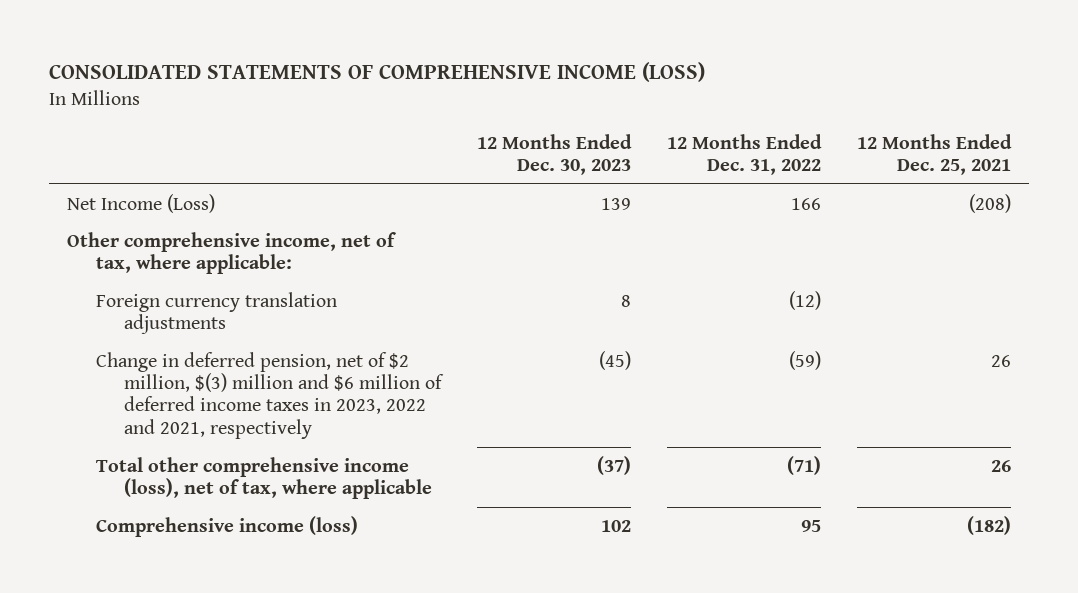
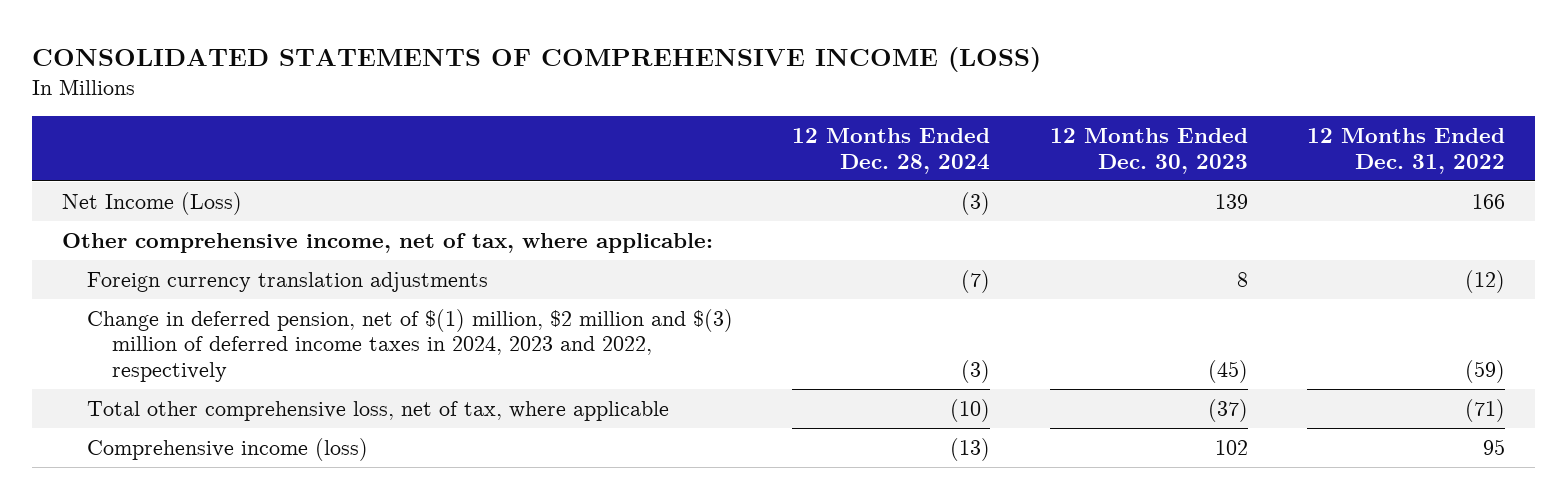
- | 12 Months Ended Dec. 30, 2023 | 12 Months Ended Dec. 31, 2022 | 12 Months Ended Dec. 25, 2021
+ | 12 Months Ended Dec. 28, 2024 | 12 Months Ended Dec. 30, 2023 | 12 Months Ended Dec. 31, 2022
- Change in deferred pension, net of $2 million, $(3) million and $6 million of deferred income taxes in 2023, 2022 and 2021, respectively | (45) | (59) | 26
- Total other comprehensive income (loss), net of tax, where applicable | (37) | (71) | 26
+ Change in deferred pension, net of $(1) million, $2 million and $(3) million of deferred income taxes in 2024, 2023 and 2022, respectively | (3) | (45) | (59)
+ Total other comprehensive loss, net of tax, where applicable | (10) | (37) | (71)

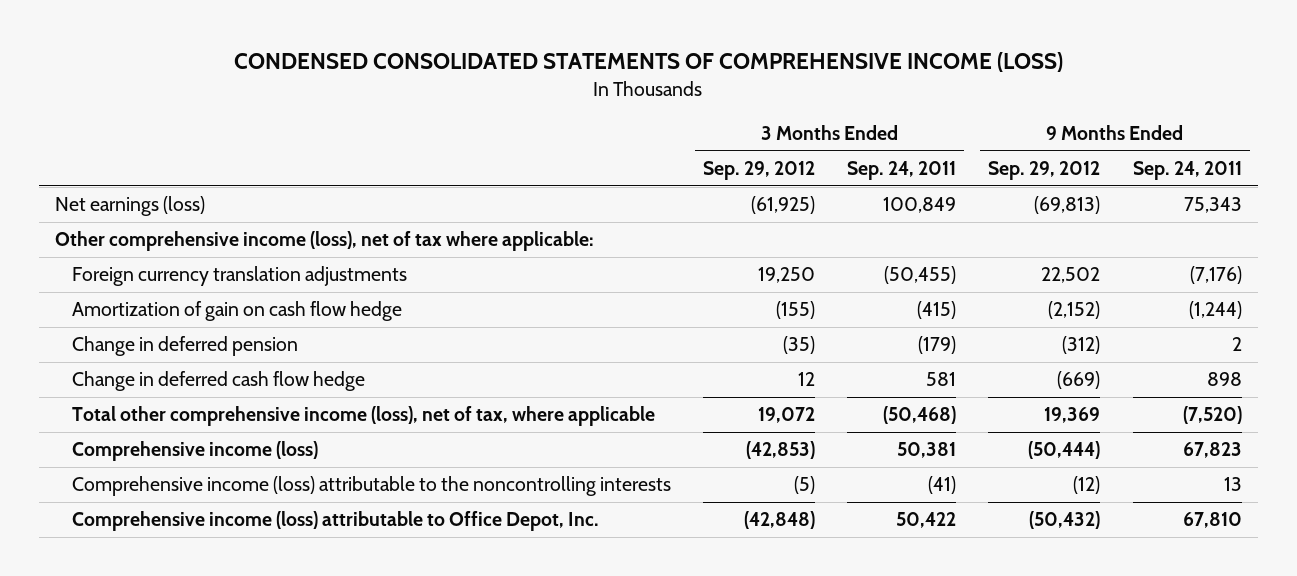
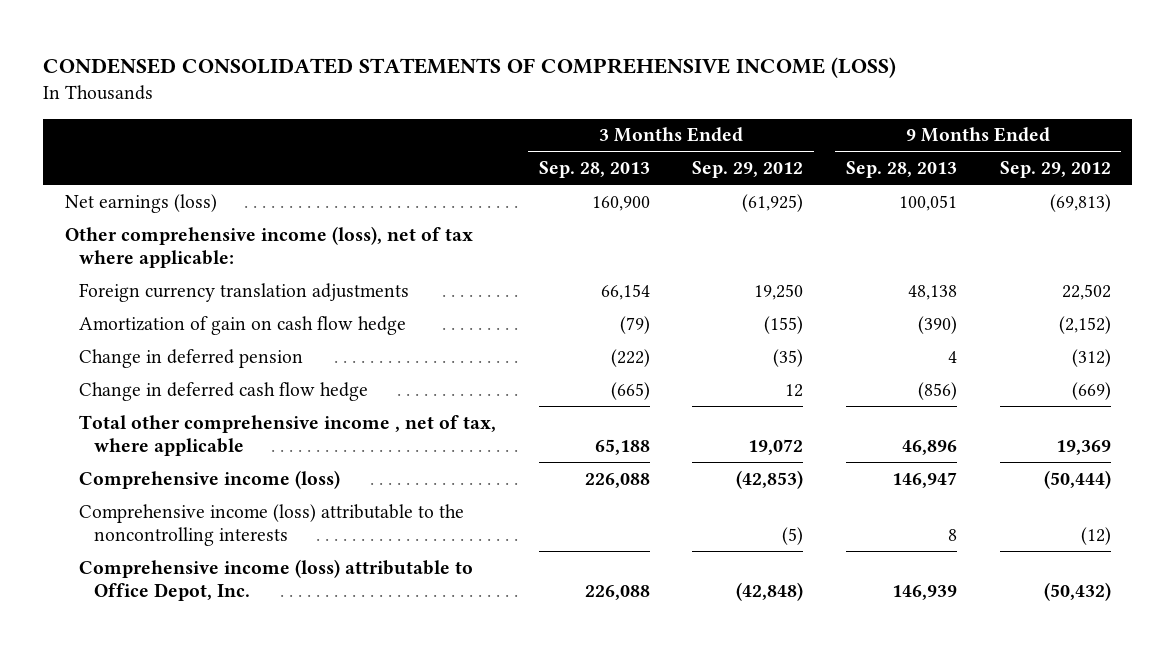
- | 3 Months Ended Sep. 29, 2012 | 3 Months Ended Sep. 24, 2011 | 9 Months Ended Sep. 29, 2012 | 9 Months Ended Sep. 24, 2011
+ | 3 Months Ended Sep. 28, 2013 | 3 Months Ended Sep. 29, 2012 | 9 Months Ended Sep. 28, 2013 | 9 Months Ended Sep. 29, 2012
- Total other comprehensive income (loss), net of tax, where applicable | 19,072 | (50,468) | 19,369 | (7,520)
+ Total other comprehensive income , net of tax, where applicable | 65,188 | 19,072 | 46,896 | 19,369

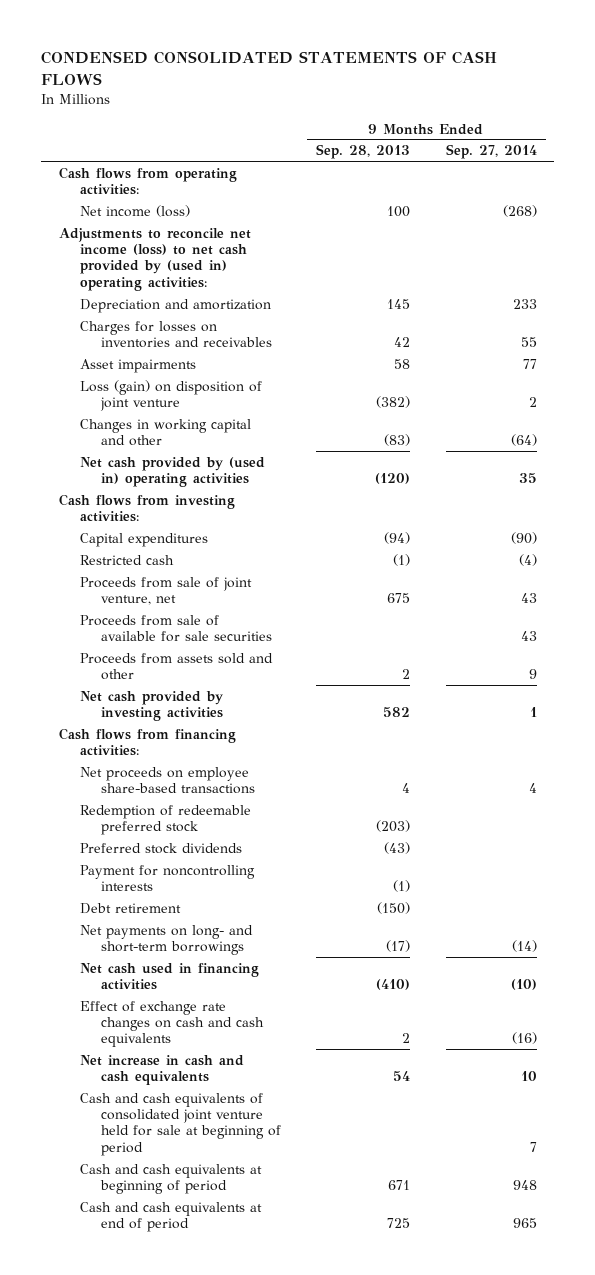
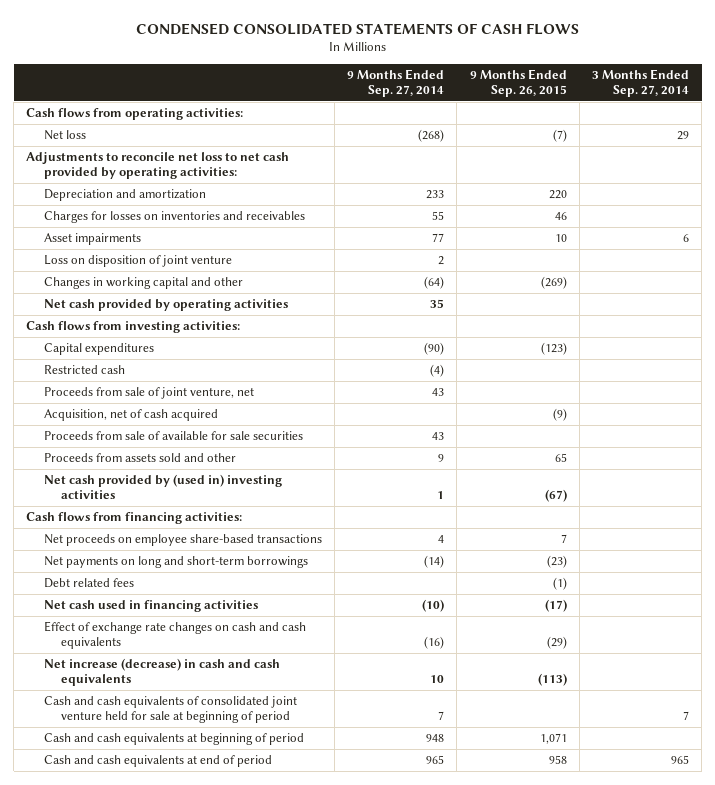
- | 9 Months Ended Sep. 28, 2013 | 9 Months Ended Sep. 27, 2014
+ | 9 Months Ended Sep. 27, 2014 | 9 Months Ended Sep. 26, 2015 | 3 Months Ended Sep. 27, 2014
- Net income (loss) | 100 | (268)
- Adjustments to reconcile net income (loss) to net cash provided by (used in) operating activities:
+ Net loss | (268) | (7) | 29
+ Adjustments to reconcile net loss to net cash provided by operating activities:
- Loss (gain) on disposition of joint venture | (382) | 2
+ Loss on disposition of joint venture | 2 | |
- Net cash provided by (used in) operating activities | (120) | 35
+ Net cash provided by operating activities | 35 | |
+ Acquisition, net of cash acquired | | (9) |
- Net cash provided by investing activities | 582 | 1
+ Net cash provided by (used in) investing activities | 1 | (67) |
- Redemption of redeemable preferred stock | (203) |
- Preferred stock dividends | (43) |
- Payment for noncontrolling interests | (1) |
- Debt retirement | (150) |
- Net payments on long- and short-term borrowings | (17) | (14)
+ Net payments on long and short-term borrowings | (14) | (23) |
+ Debt related fees | | (1) |
- Net increase in cash and cash equivalents | 54 | 10
+ Net increase (decrease) in cash and cash equivalents | 10 | (113) |

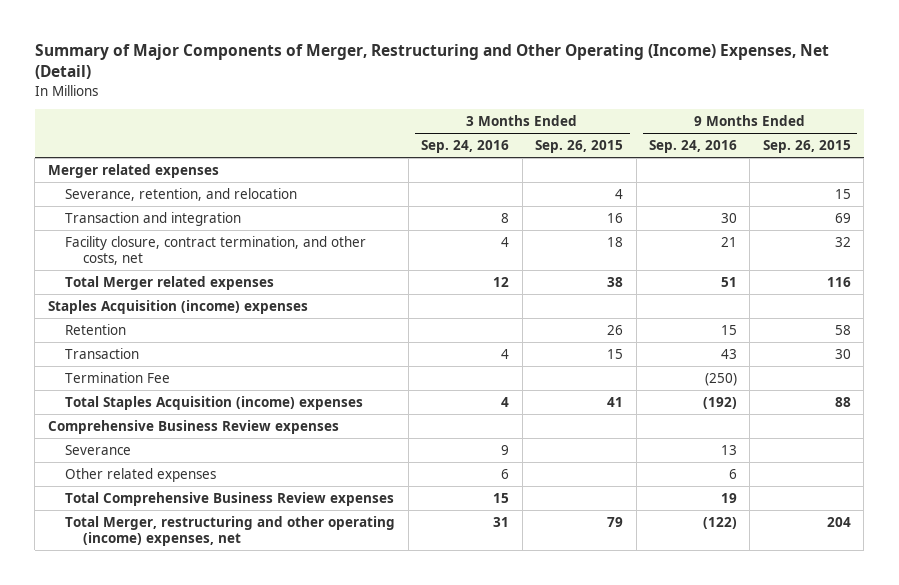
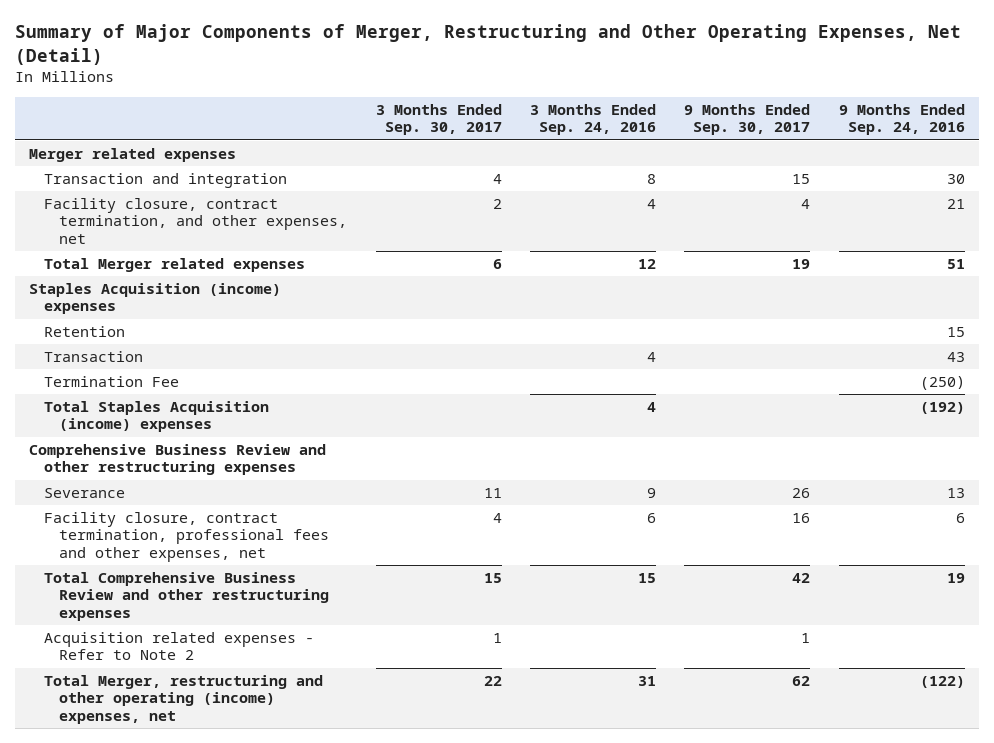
- Summary of Major Components of Merger, Restructuring and Other Operating (Income) Expenses, Net (Detail)
+ Summary of Major Components of Merger, Restructuring and Other Operating Expenses, Net (Detail)
- | 3 Months Ended Sep. 24, 2016 | 3 Months Ended Sep. 26, 2015 | 9 Months Ended Sep. 24, 2016 | 9 Months Ended Sep. 26, 2015
+ | 3 Months Ended Sep. 30, 2017 | 3 Months Ended Sep. 24, 2016 | 9 Months Ended Sep. 30, 2017 | 9 Months Ended Sep. 24, 2016
- Severance, retention, and relocation | | 4 | | 15
- Facility closure, contract termination, and other costs, net | 4 | 18 | 21 | 32
+ Facility closure, contract termination, and other expenses, net | 2 | 4 | 4 | 21
- Comprehensive Business Review expenses
+ Comprehensive Business Review and other restructuring expenses
- Other related expenses | 6 | | 6 |
- Total Comprehensive Business Review expenses | 15 | | 19 |
+ Facility closure, contract termination, professional fees and other expenses, net | 4 | 6 | 16 | 6
+ Total Comprehensive Business Review and other restructuring expenses | 15 | 15 | 42 | 19
+ Acquisition related expenses - Refer to Note 2 | 1 | | 1 |

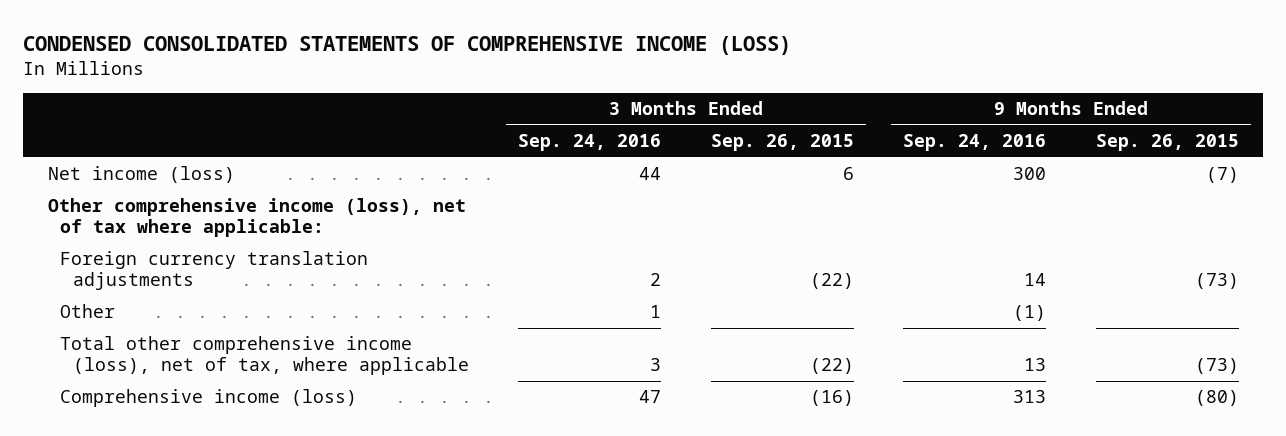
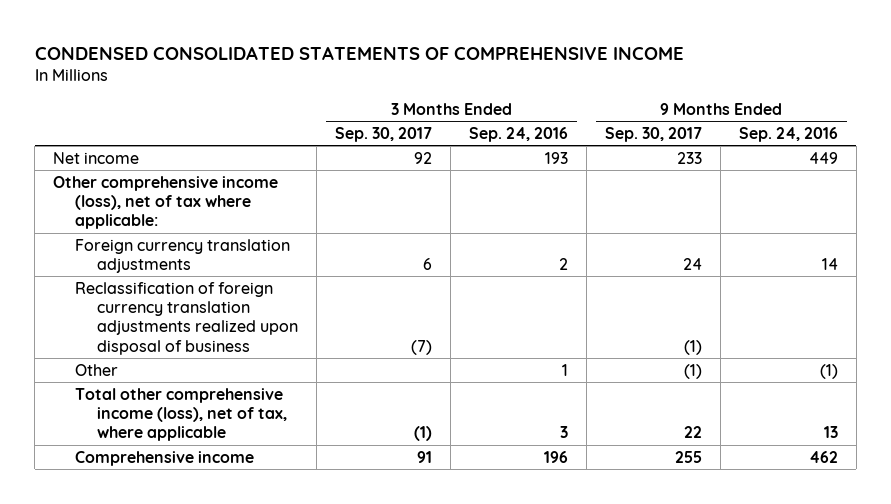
- CONDENSED CONSOLIDATED STATEMENTS OF COMPREHENSIVE INCOME (LOSS)
+ CONDENSED CONSOLIDATED STATEMENTS OF COMPREHENSIVE INCOME
- | 3 Months Ended Sep. 24, 2016 | 3 Months Ended Sep. 26, 2015 | 9 Months Ended Sep. 24, 2016 | 9 Months Ended Sep. 26, 2015
+ | 3 Months Ended Sep. 30, 2017 | 3 Months Ended Sep. 24, 2016 | 9 Months Ended Sep. 30, 2017 | 9 Months Ended Sep. 24, 2016
- Net income (loss) | 44 | 6 | 300 | (7)
+ Net income | 92 | 193 | 233 | 449
+ Reclassification of foreign currency translation adjustments realized upon disposal of business | (7) | | (1) |
- Comprehensive income (loss) | 47 | (16) | 313 | (80)
+ Comprehensive income | 91 | 196 | 255 | 462

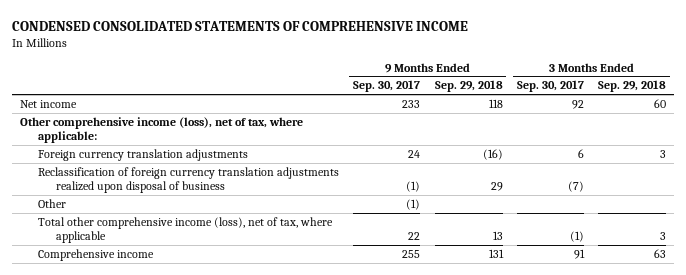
- | 3 Months Ended Sep. 30, 2017 | 3 Months Ended Sep. 24, 2016 | 9 Months Ended Sep. 30, 2017 | 9 Months Ended Sep. 24, 2016
+ | 9 Months Ended Sep. 30, 2017 | 9 Months Ended Sep. 29, 2018 | 3 Months Ended Sep. 30, 2017 | 3 Months Ended Sep. 29, 2018
- Other comprehensive income (loss), net of tax where applicable:
+ Other comprehensive income (loss), net of tax, where applicable:

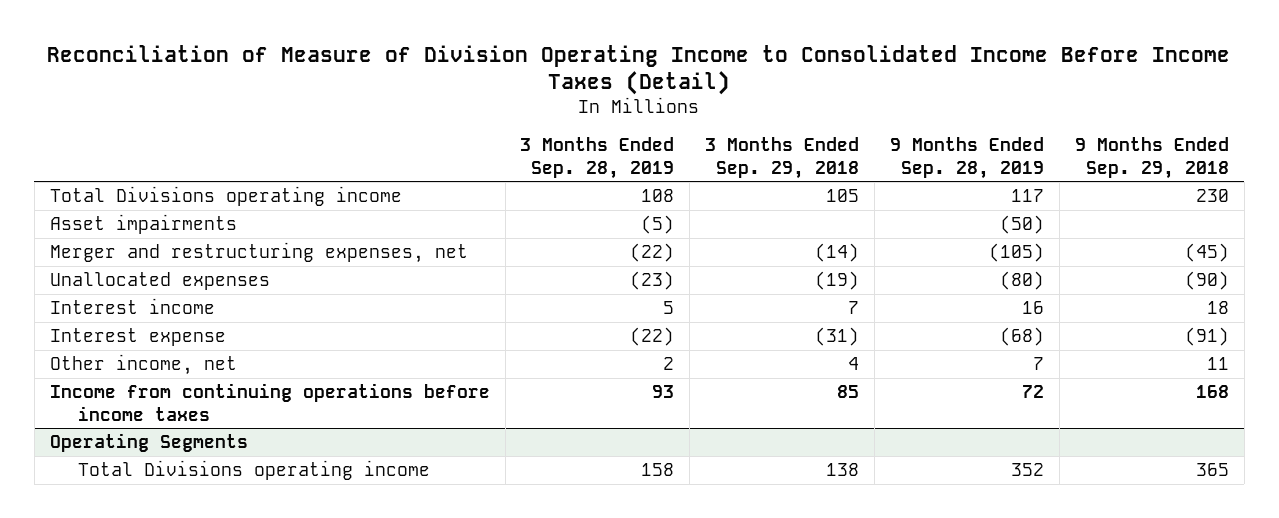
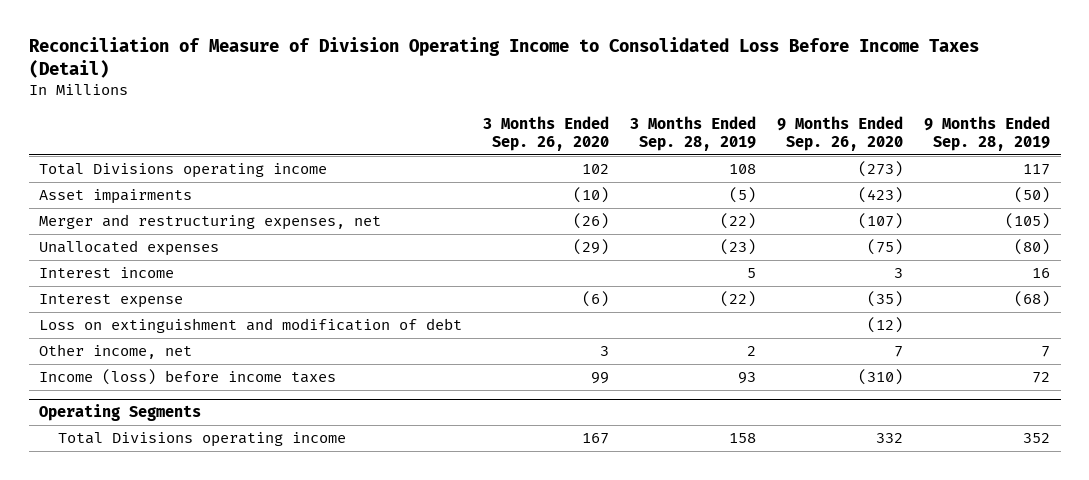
- Reconciliation of Measure of Division Operating Income to Consolidated Income Before Income Taxes (Detail)
+ Reconciliation of Measure of Division Operating Income to Consolidated Loss Before Income Taxes (Detail)
- | 3 Months Ended Sep. 28, 2019 | 3 Months Ended Sep. 29, 2018 | 9 Months Ended Sep. 28, 2019 | 9 Months Ended Sep. 29, 2018
+ | 3 Months Ended Sep. 26, 2020 | 3 Months Ended Sep. 28, 2019 | 9 Months Ended Sep. 26, 2020 | 9 Months Ended Sep. 28, 2019
+ Loss on extinguishment and modification of debt | | | (12) |
- Income from continuing operations before income taxes | 93 | 85 | 72 | 168
+ Income (loss) before income taxes | 99 | 93 | (310) | 72

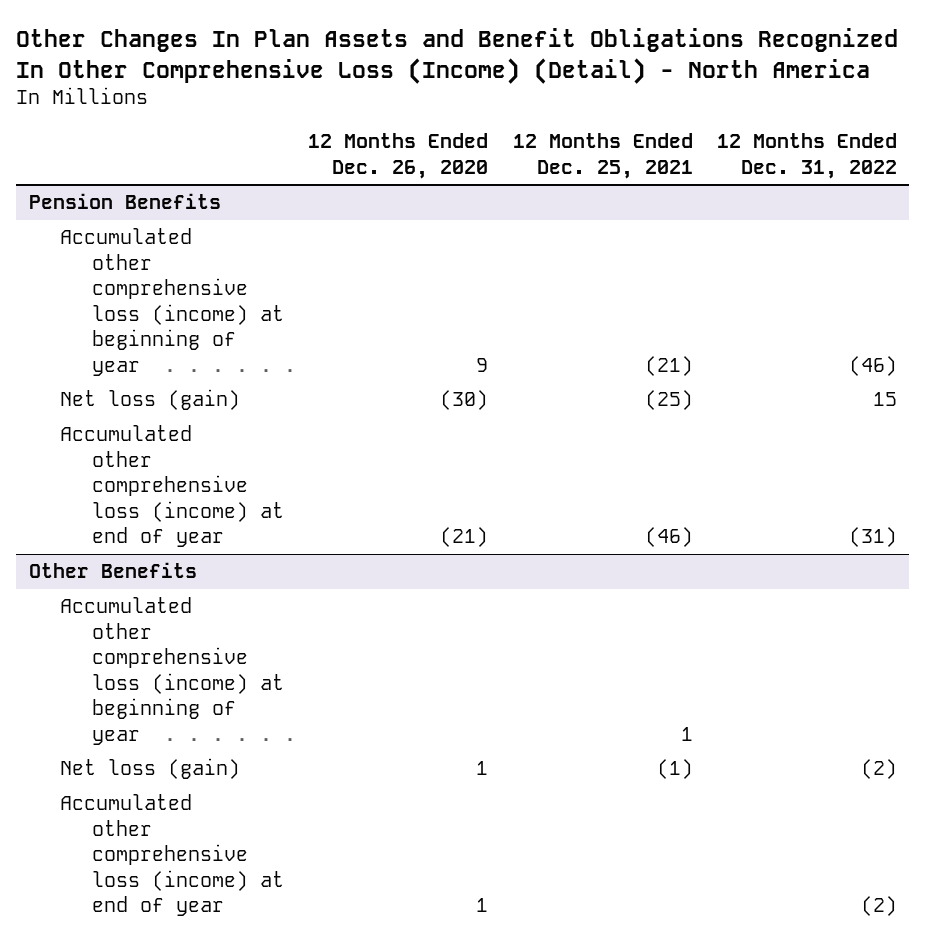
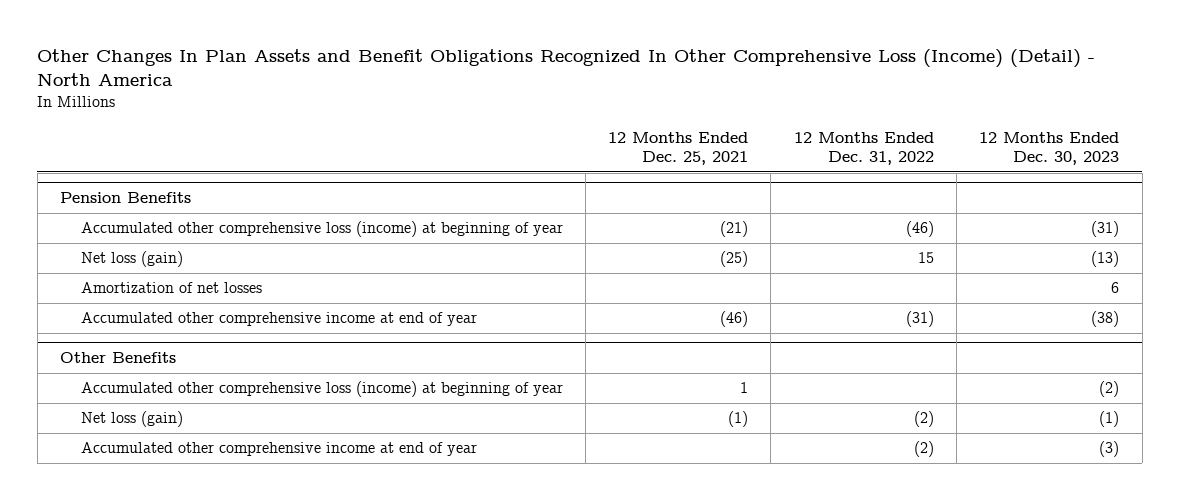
- | 12 Months Ended Dec. 26, 2020 | 12 Months Ended Dec. 25, 2021 | 12 Months Ended Dec. 31, 2022
+ | 12 Months Ended Dec. 25, 2021 | 12 Months Ended Dec. 31, 2022 | 12 Months Ended Dec. 30, 2023
@ Pension Benefits
- Accumulated other comprehensive loss (income) at end of year | (21) | (46) | (31)
+ Amortization of net losses | | | 6
+ Accumulated other comprehensive income at end of year | (46) | (31) | (38)
@ Other Benefits
- Accumulated other comprehensive loss (income) at end of year | 1 | | (2)
+ Accumulated other comprehensive income at end of year | | (2) | (3)

